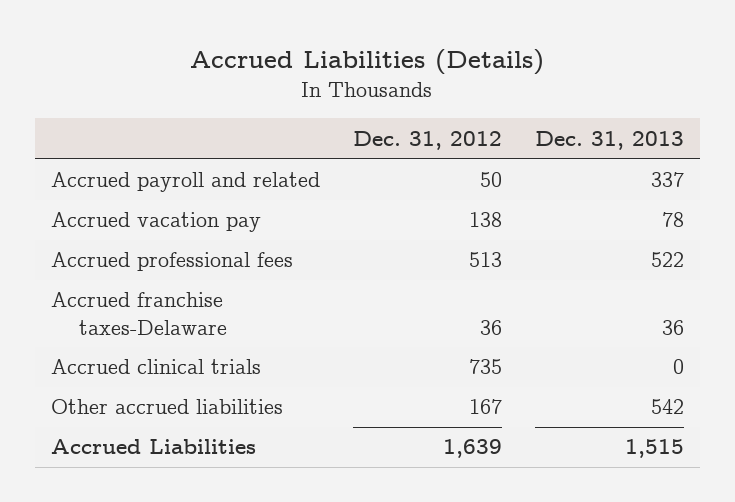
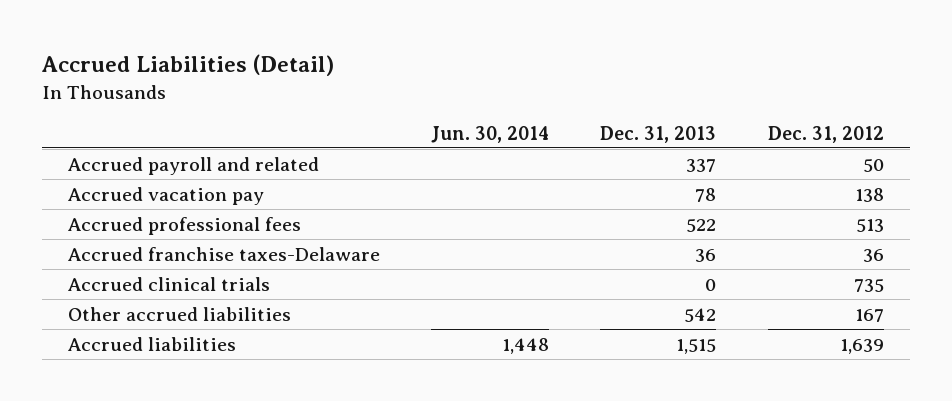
- Accrued Liabilities (Details)
+ Accrued Liabilities (Detail)
- | Dec. 31, 2012 | Dec. 31, 2013
+ | Jun. 30, 2014 | Dec. 31, 2013 | Dec. 31, 2012
- Accrued Liabilities | 1,639 | 1,515
+ Accrued liabilities | 1,448 | 1,515 | 1,639

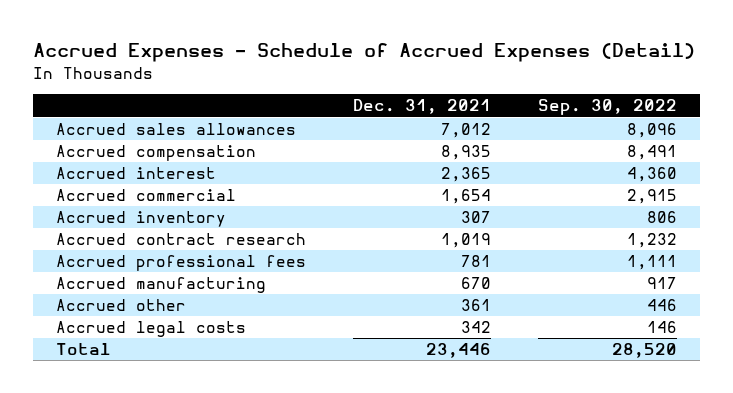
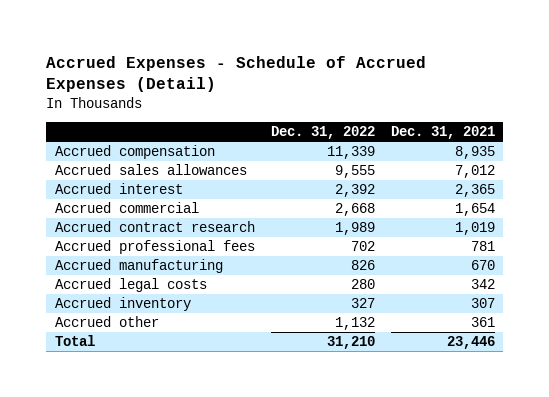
- | Dec. 31, 2021 | Sep. 30, 2022
+ | Dec. 31, 2022 | Dec. 31, 2021
moved down: Accrued sales allowances | 9,555 | 7,012
moved down: Accrued inventory | 327 | 307
moved down: Accrued other | 1,132 | 361

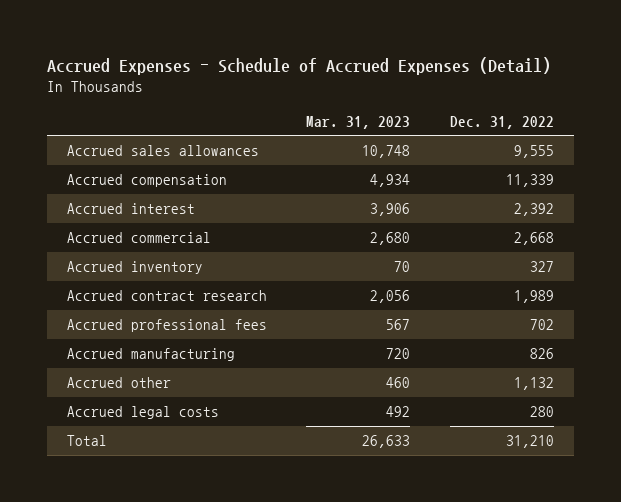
- | Dec. 31, 2022 | Dec. 31, 2021
+ | Mar. 31, 2023 | Dec. 31, 2022
moved down: Accrued compensation | 4,934 | 11,339
moved up: Accrued inventory | 70 | 327
moved down: Accrued legal costs | 492 | 280

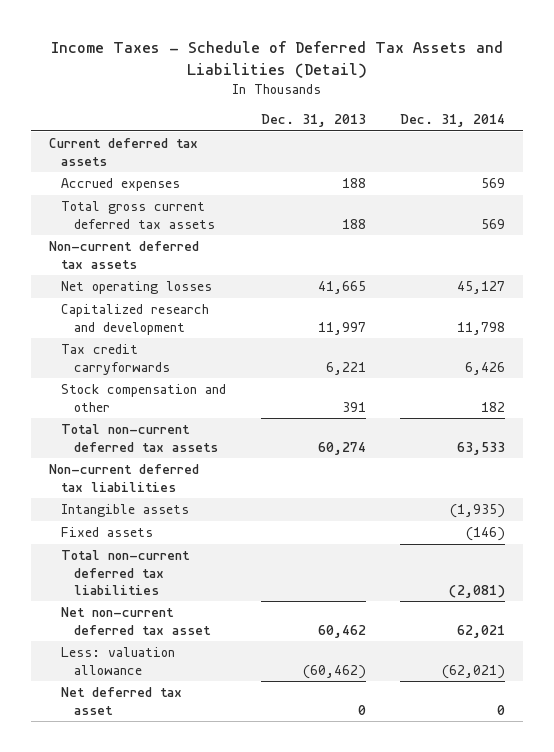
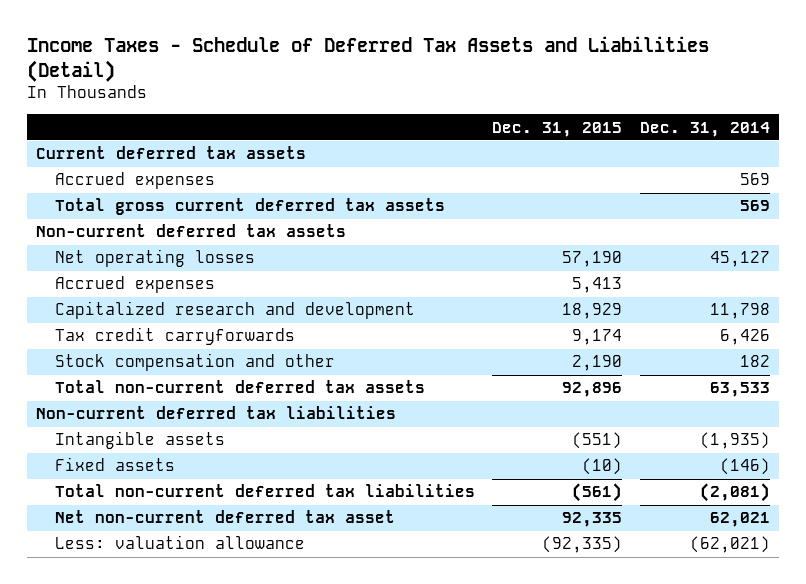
- | Dec. 31, 2013 | Dec. 31, 2014
+ | Dec. 31, 2015 | Dec. 31, 2014
+ Accrued expenses | 5,413 |
- Net deferred tax asset | 0 | 0

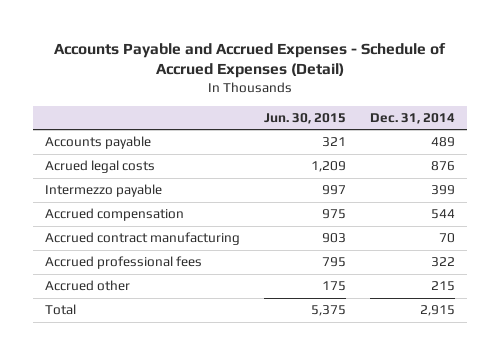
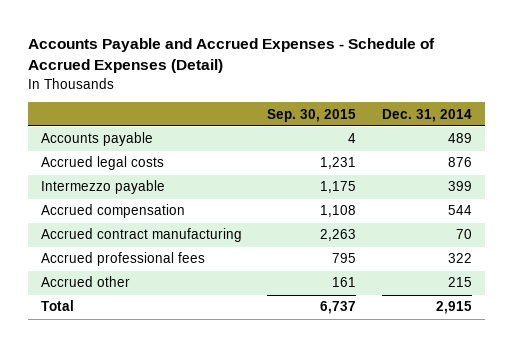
- | Jun. 30, 2015 | Dec. 31, 2014
+ | Sep. 30, 2015 | Dec. 31, 2014
- Acrued legal costs | 1,209 | 876
+ Accrued legal costs | 1,231 | 876

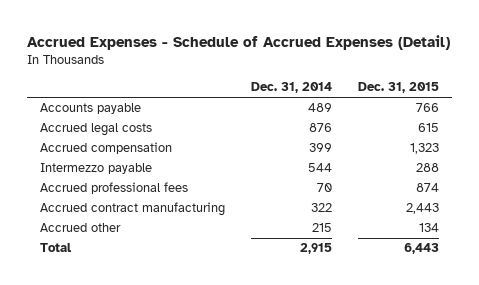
- Accounts Payable and Accrued Expenses - Schedule of Accrued Expenses (Detail)
+ Accrued Expenses - Schedule of Accrued Expenses (Detail)
- | Sep. 30, 2015 | Dec. 31, 2014
+ | Dec. 31, 2014 | Dec. 31, 2015
- Intermezzo payable | 1,175 | 399
- Accrued compensation | 1,108 | 544
- Accrued contract manufacturing | 2,263 | 70
- Accrued professional fees | 795 | 322
+ Accrued compensation | 399 | 1,323
+ Intermezzo payable | 544 | 288
+ Accrued professional fees | 70 | 874
+ Accrued contract manufacturing | 322 | 2,443

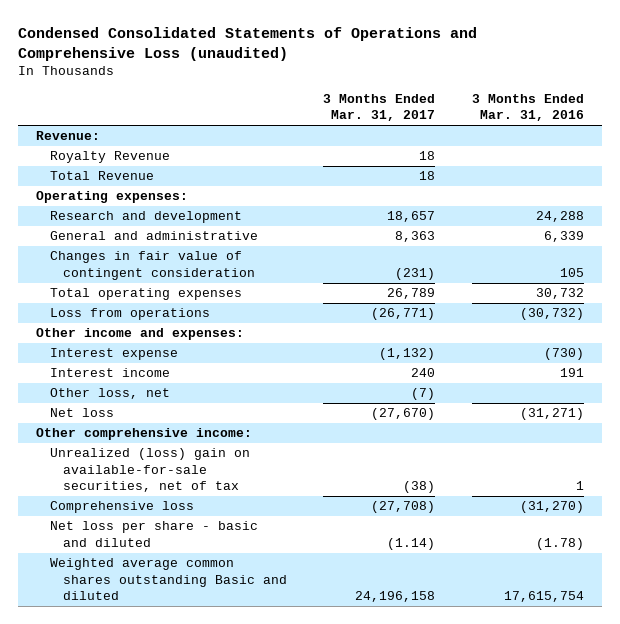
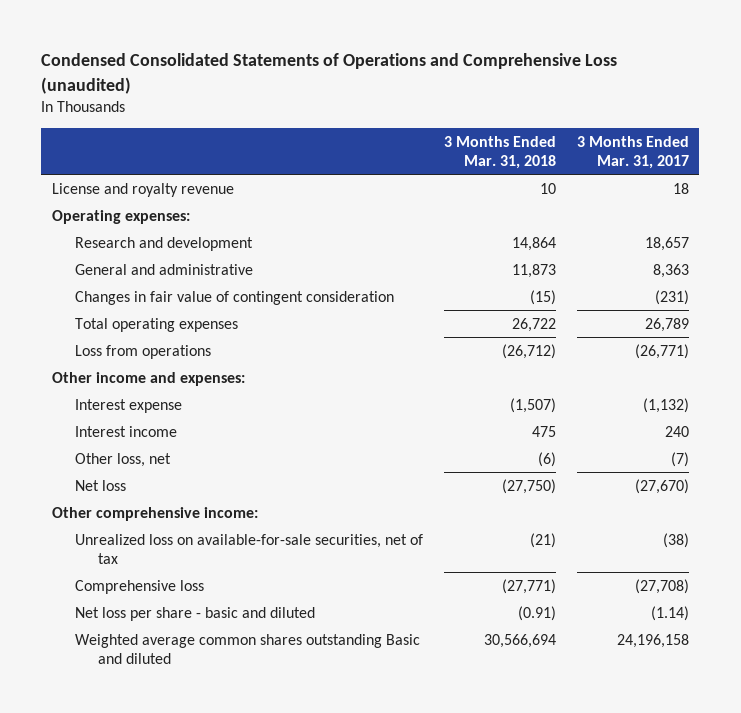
- | 3 Months Ended Mar. 31, 2017 | 3 Months Ended Mar. 31, 2016
+ | 3 Months Ended Mar. 31, 2018 | 3 Months Ended Mar. 31, 2017
- Revenue:
- Royalty Revenue | 18 |
- Total Revenue | 18 |
+ License and royalty revenue | 10 | 18
- Unrealized (loss) gain on available-for-sale securities, net of tax | (38) | 1
+ Unrealized loss on available-for-sale securities, net of tax | (21) | (38)

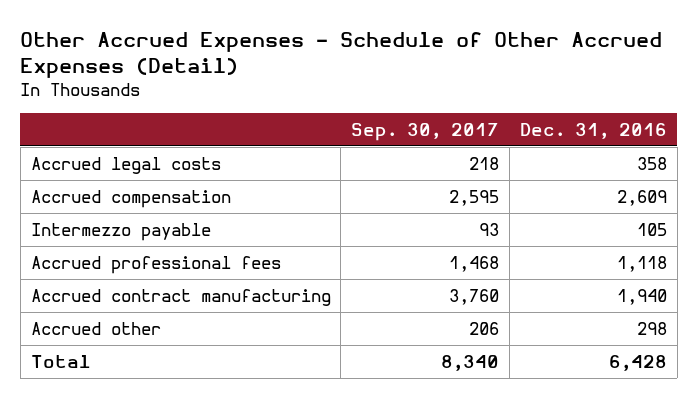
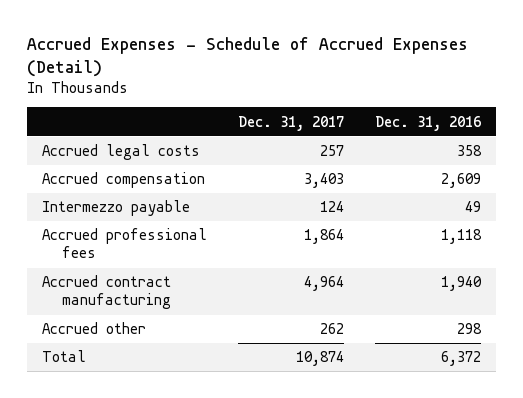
- Other Accrued Expenses - Schedule of Other Accrued Expenses (Detail)
+ Accrued Expenses - Schedule of Accrued Expenses (Detail)
- | Sep. 30, 2017 | Dec. 31, 2016
+ | Dec. 31, 2017 | Dec. 31, 2016
- Intermezzo payable | 93 | 105
+ Intermezzo payable | 124 | 49
- Total | 8,340 | 6,428
+ Total | 10,874 | 6,372

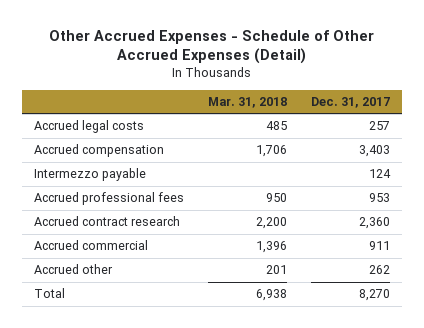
- Accrued Expenses - Schedule of Accrued Expenses (Detail)
+ Other Accrued Expenses - Schedule of Other Accrued Expenses (Detail)
- | Dec. 31, 2017 | Dec. 31, 2016
+ | Mar. 31, 2018 | Dec. 31, 2017
- Accrued professional fees | 1,864 | 1,118
- Accrued contract manufacturing | 4,964 | 1,940
+ Accrued professional fees | 950 | 953
+ Accrued contract research | 2,200 | 2,360
+ Accrued commercial | 1,396 | 911
- Total | 10,874 | 6,372
+ Total | 6,938 | 8,270

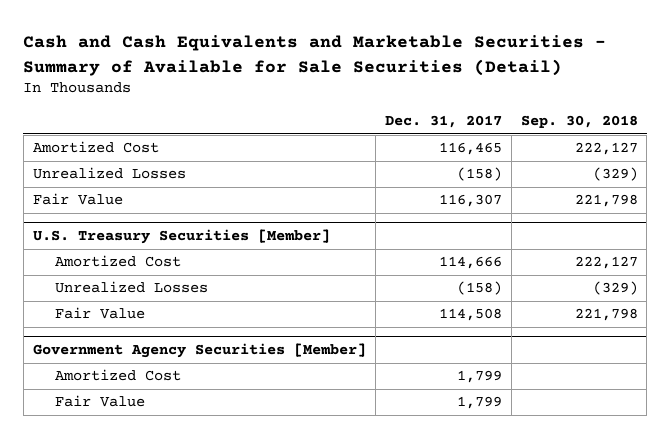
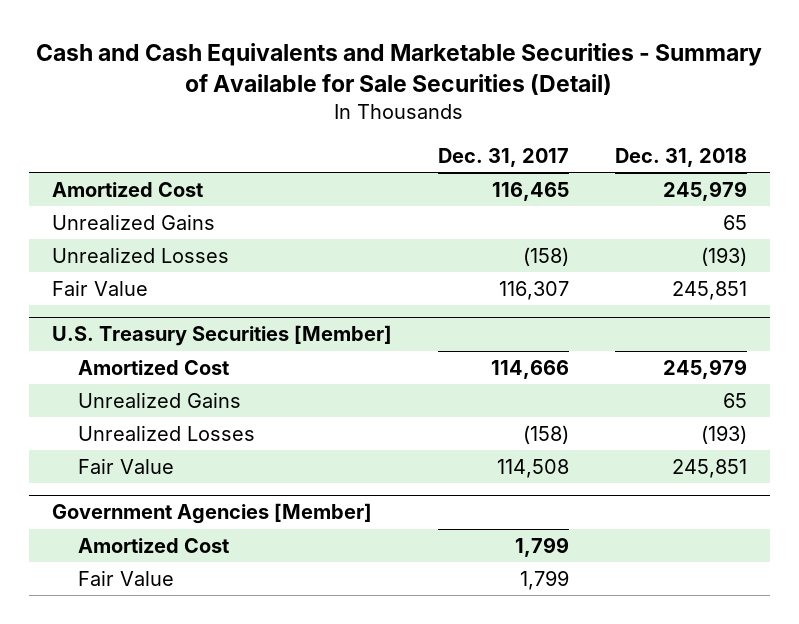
- | Dec. 31, 2017 | Sep. 30, 2018
+ | Dec. 31, 2017 | Dec. 31, 2018
+ Unrealized Gains | | 65
@ U.S. Treasury Securities [Member]
+ Unrealized Gains | | 65
- Government Agency Securities [Member]
+ Government Agencies [Member]

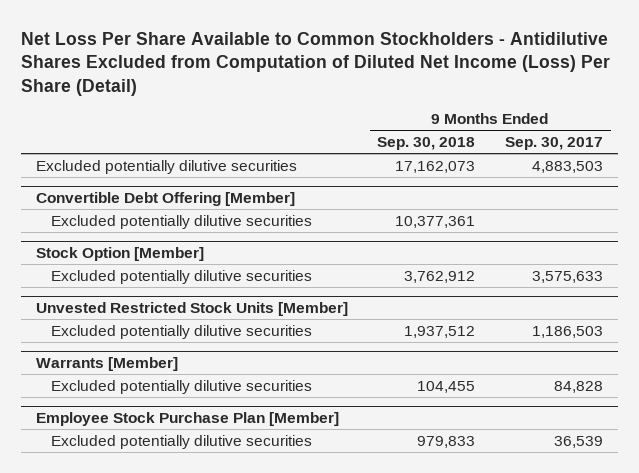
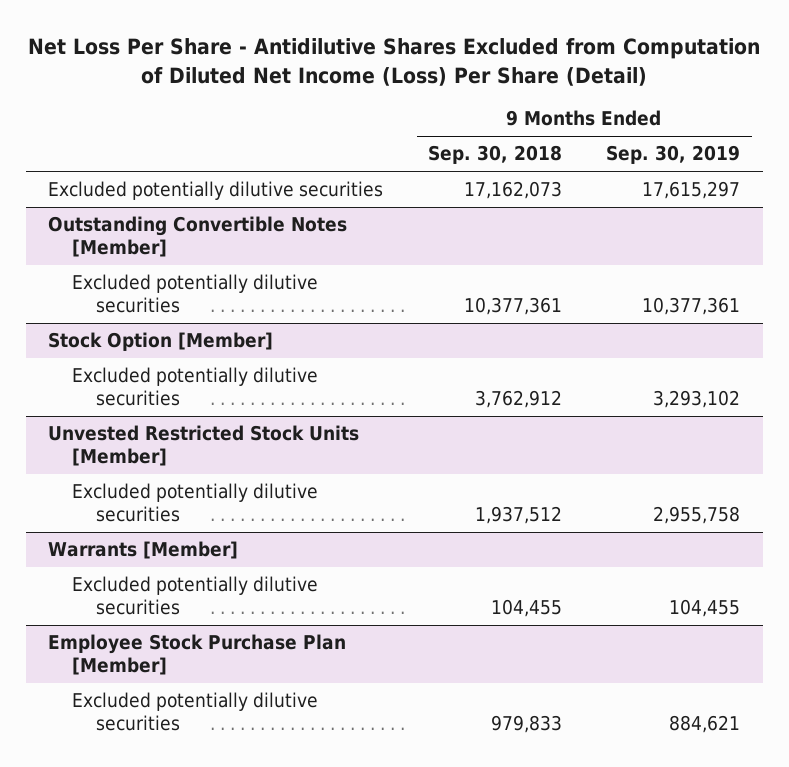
- Net Loss Per Share Available to Common Stockholders - Antidilutive Shares Excluded from Computation of Diluted Net Income (Loss) Per Share (Detail)
+ Net Loss Per Share - Antidilutive Shares Excluded from Computation of Diluted Net Income (Loss) Per Share (Detail)
- | 9 Months Ended Sep. 30, 2018 | 9 Months Ended Sep. 30, 2017
+ | 9 Months Ended Sep. 30, 2018 | 9 Months Ended Sep. 30, 2019
- Convertible Debt Offering [Member]
+ Outstanding Convertible Notes [Member]

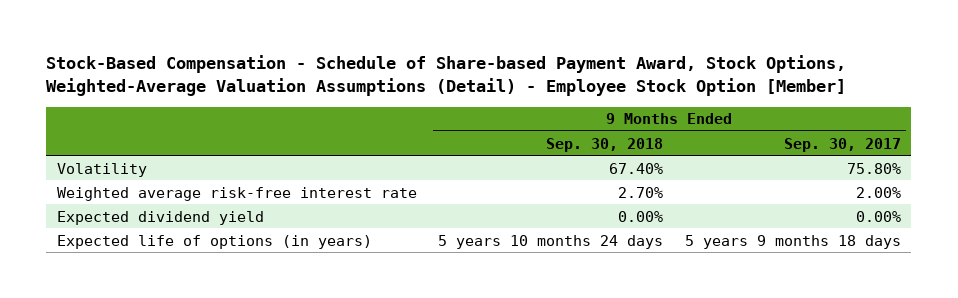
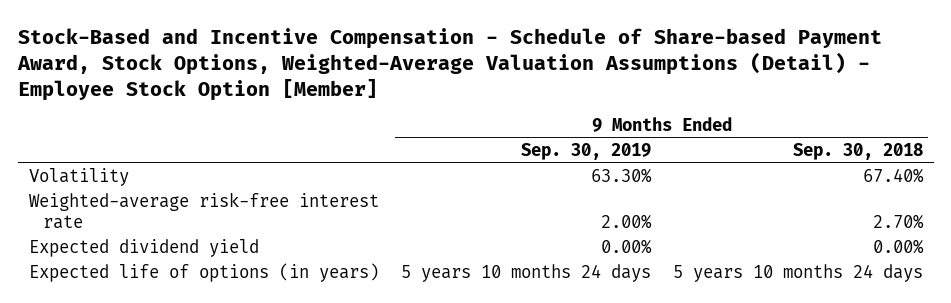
- Stock-Based Compensation - Schedule of Share-based Payment Award, Stock Options, Weighted-Average Valuation Assumptions (Detail) - Employee Stock Option [Member]
+ Stock-Based and Incentive Compensation - Schedule of Share-based Payment Award, Stock Options, Weighted-Average Valuation Assumptions (Detail) - Employee Stock Option [Member]
- | 9 Months Ended Sep. 30, 2018 | 9 Months Ended Sep. 30, 2017
+ | 9 Months Ended Sep. 30, 2019 | 9 Months Ended Sep. 30, 2018
- Weighted average risk-free interest rate | 2.70% | 2.00%
+ Weighted-average risk-free interest rate | 2.00% | 2.70%

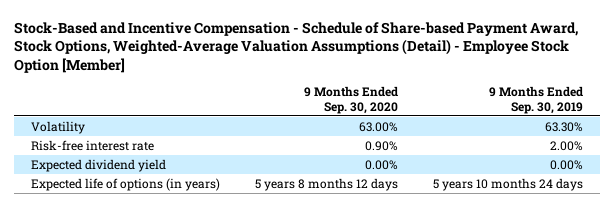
- | 9 Months Ended Sep. 30, 2019 | 9 Months Ended Sep. 30, 2018
+ | 9 Months Ended Sep. 30, 2020 | 9 Months Ended Sep. 30, 2019
- Weighted-average risk-free interest rate | 2.00% | 2.70%
+ Risk-free interest rate | 0.90% | 2.00%

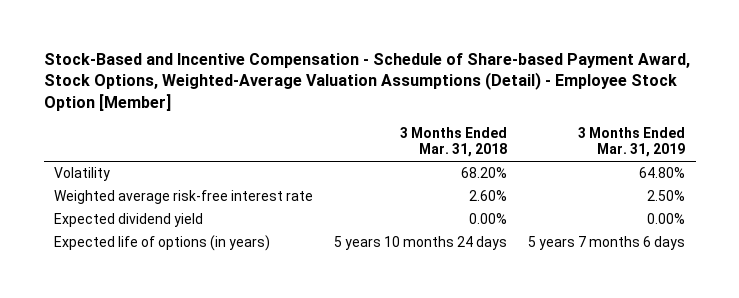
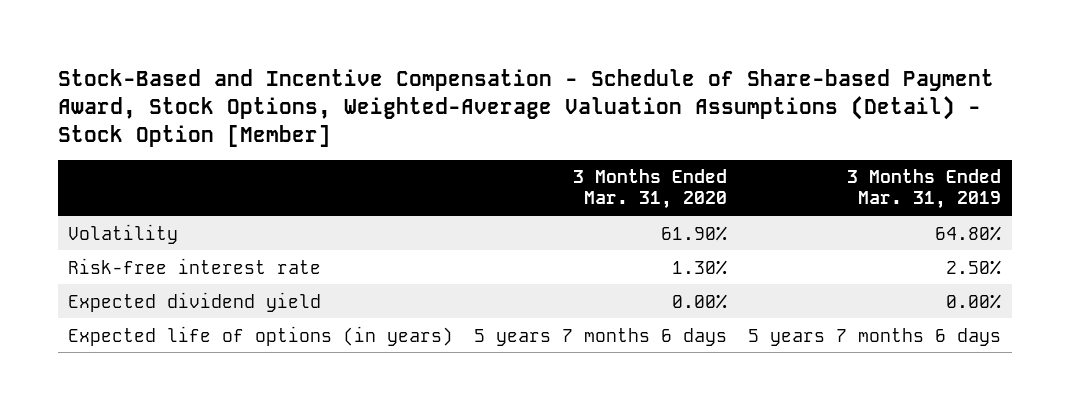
- Stock-Based and Incentive Compensation - Schedule of Share-based Payment Award, Stock Options, Weighted-Average Valuation Assumptions (Detail) - Employee Stock Option [Member]
+ Stock-Based and Incentive Compensation - Schedule of Share-based Payment Award, Stock Options, Weighted-Average Valuation Assumptions (Detail) - Stock Option [Member]
- | 3 Months Ended Mar. 31, 2018 | 3 Months Ended Mar. 31, 2019
+ | 3 Months Ended Mar. 31, 2020 | 3 Months Ended Mar. 31, 2019
- Weighted average risk-free interest rate | 2.60% | 2.50%
+ Risk-free interest rate | 1.30% | 2.50%

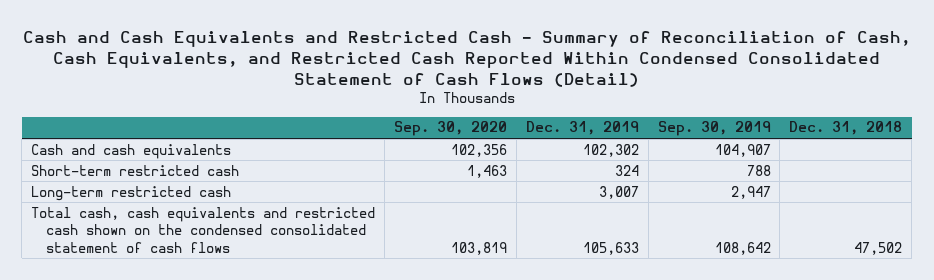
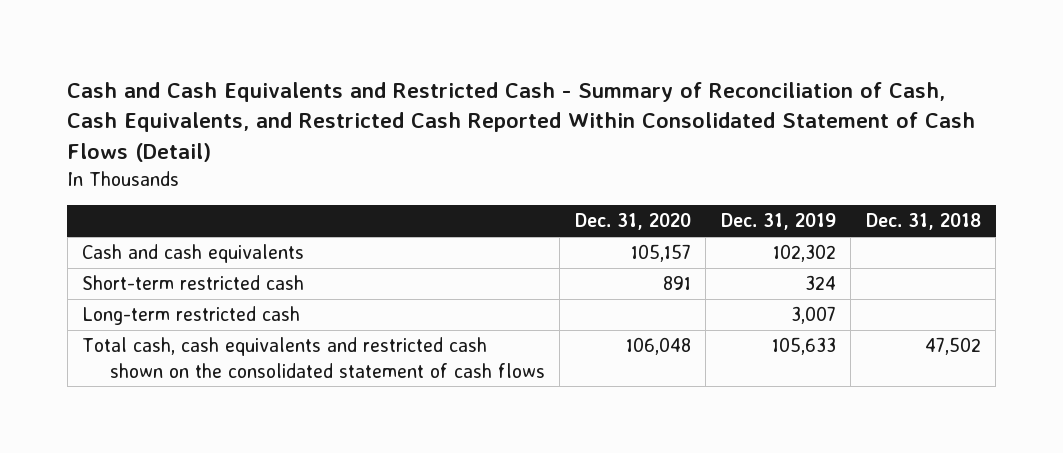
- Cash and Cash Equivalents and Restricted Cash - Summary of Reconciliation of Cash, Cash Equivalents, and Restricted Cash Reported Within Condensed Consolidated Statement of Cash Flows (Detail)
+ Cash and Cash Equivalents and Restricted Cash - Summary of Reconciliation of Cash, Cash Equivalents, and Restricted Cash Reported Within Consolidated Statement of Cash Flows (Detail)
- | Sep. 30, 2020 | Dec. 31, 2019 | Sep. 30, 2019 | Dec. 31, 2018
+ | Dec. 31, 2020 | Dec. 31, 2019 | Dec. 31, 2018
- Total cash, cash equivalents and restricted cash shown on the condensed consolidated statement of cash flows | 103,819 | 105,633 | 108,642 | 47,502
+ Total cash, cash equivalents and restricted cash shown on the consolidated statement of cash flows | 106,048 | 105,633 | 47,502

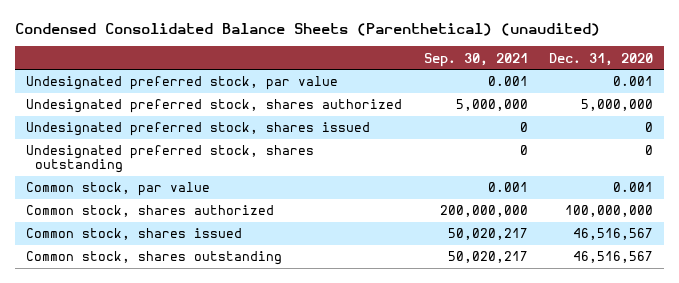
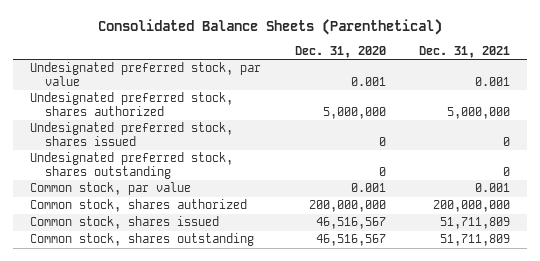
- Condensed Consolidated Balance Sheets (Parenthetical) (unaudited)
+ Consolidated Balance Sheets (Parenthetical)
- | Sep. 30, 2021 | Dec. 31, 2020
+ | Dec. 31, 2020 | Dec. 31, 2021
- Common stock, shares authorized | 200,000,000 | 100,000,000
+ Common stock, shares authorized | 200,000,000 | 200,000,000

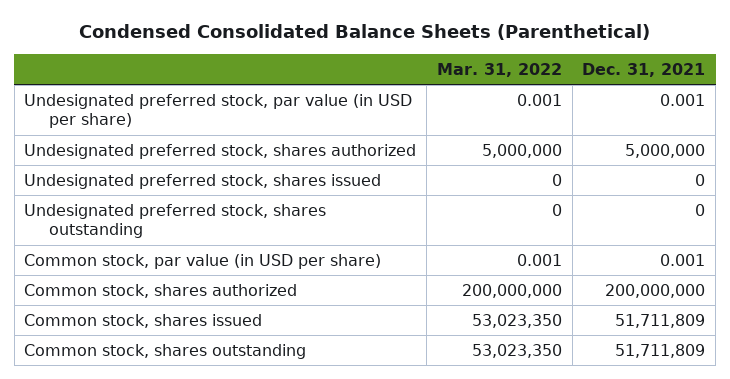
- Consolidated Balance Sheets (Parenthetical)
+ Condensed Consolidated Balance Sheets (Parenthetical)
- | Dec. 31, 2020 | Dec. 31, 2021
+ | Mar. 31, 2022 | Dec. 31, 2021
- Undesignated preferred stock, par value | 0.001 | 0.001
+ Undesignated preferred stock, par value (in USD per share) | 0.001 | 0.001
- Common stock, par value | 0.001 | 0.001
+ Common stock, par value (in USD per share) | 0.001 | 0.001

